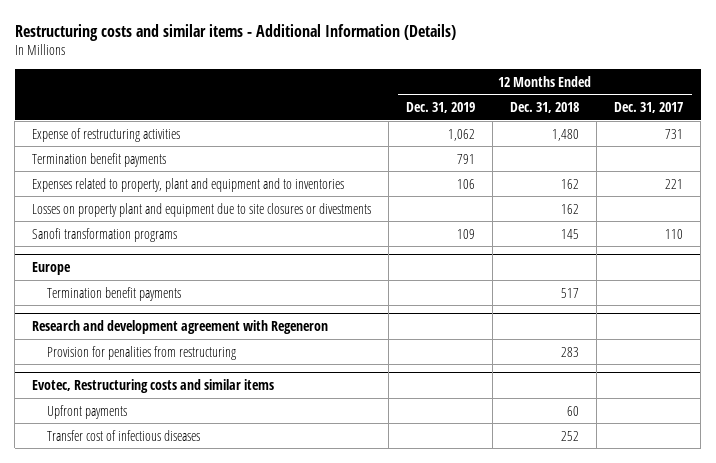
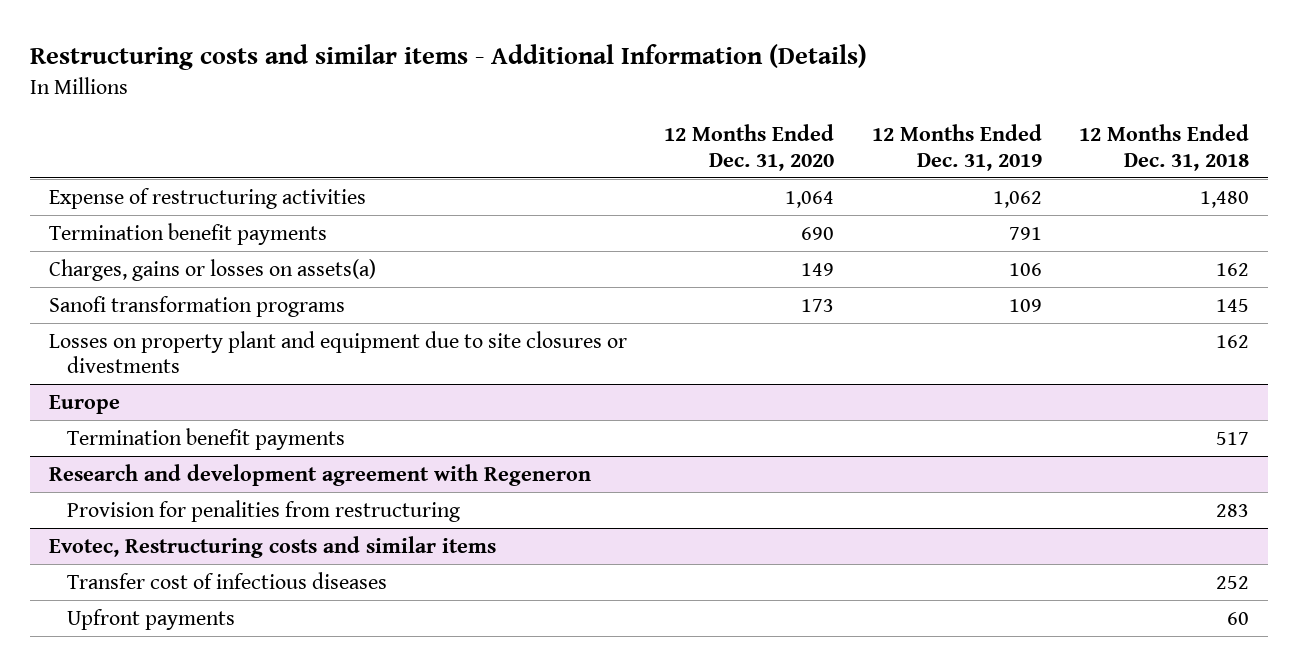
- | 12 Months Ended Dec. 31, 2019 | 12 Months Ended Dec. 31, 2018 | 12 Months Ended Dec. 31, 2017
+ | 12 Months Ended Dec. 31, 2020 | 12 Months Ended Dec. 31, 2019 | 12 Months Ended Dec. 31, 2018
- Expenses related to property, plant and equipment and to inventories | 106 | 162 | 221
+ Charges, gains or losses on assets(a) | 149 | 106 | 162
moved down: Losses on property plant and equipment due to site closures or divestments | | | 162
@ Evotec, Restructuring costs and similar items
moved down: Upfront payments | | | 60

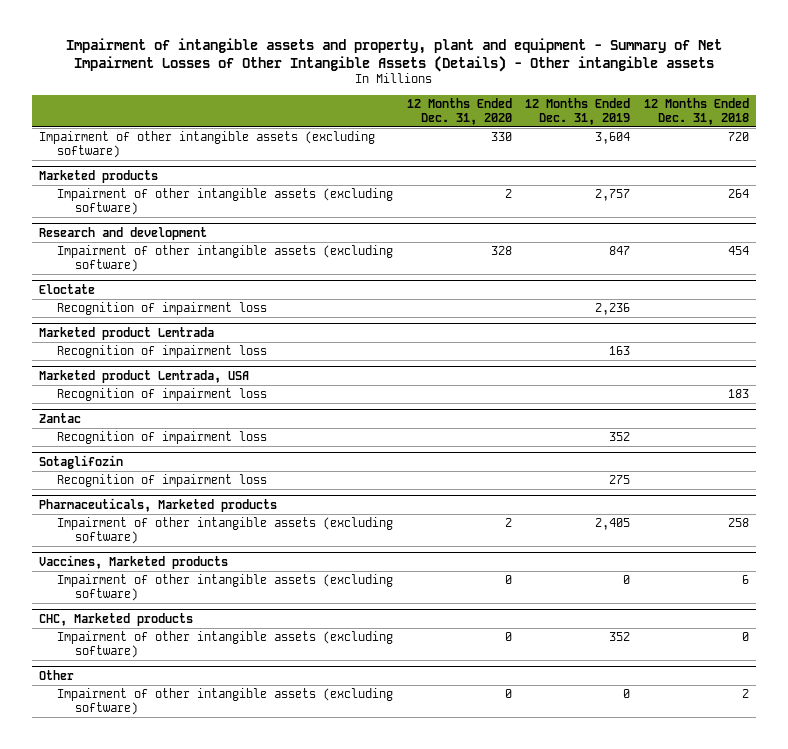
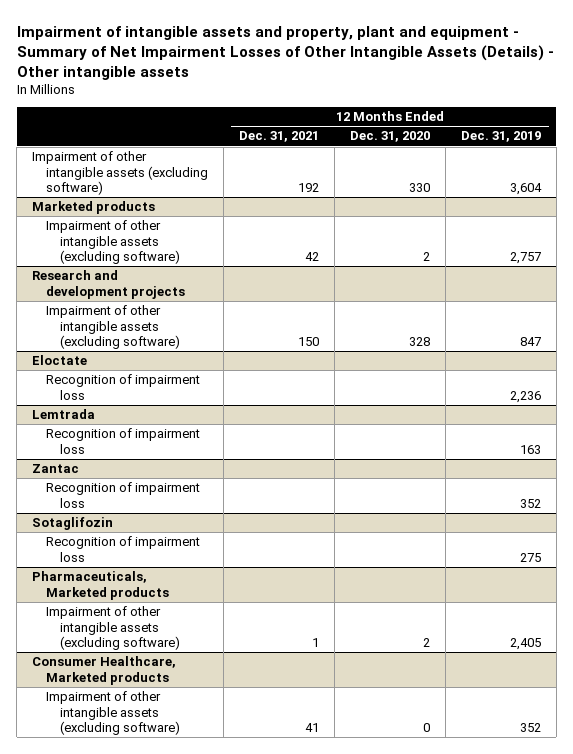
- | 12 Months Ended Dec. 31, 2020 | 12 Months Ended Dec. 31, 2019 | 12 Months Ended Dec. 31, 2018
+ | 12 Months Ended Dec. 31, 2021 | 12 Months Ended Dec. 31, 2020 | 12 Months Ended Dec. 31, 2019
- Research and development
+ Research and development projects
- Marketed product Lemtrada
+ Lemtrada
- Marketed product Lemtrada, USA
- Recognition of impairment loss | | | 183
- Vaccines, Marketed products
- Impairment of other intangible assets (excluding software) | 0 | 0 | 6
- CHC, Marketed products
+ Consumer Healthcare, Marketed products
- Other
- Impairment of other intangible assets (excluding software) | 0 | 0 | 2

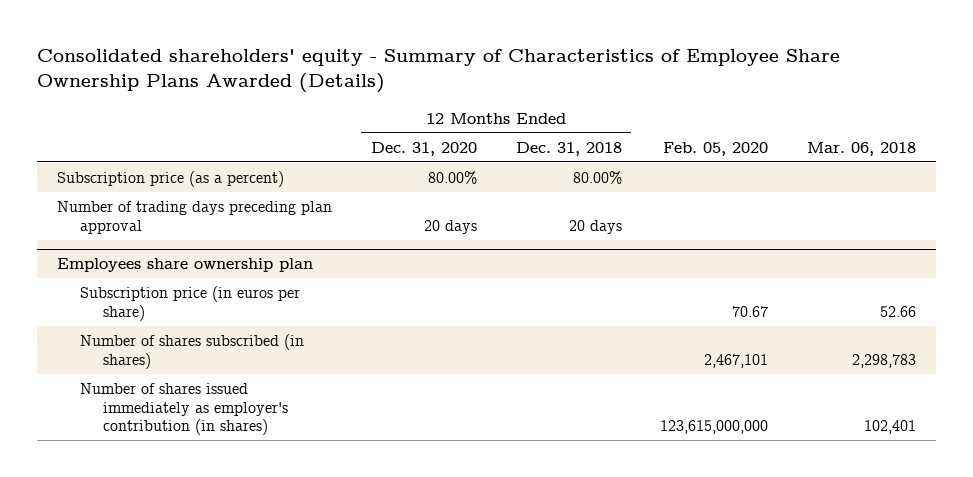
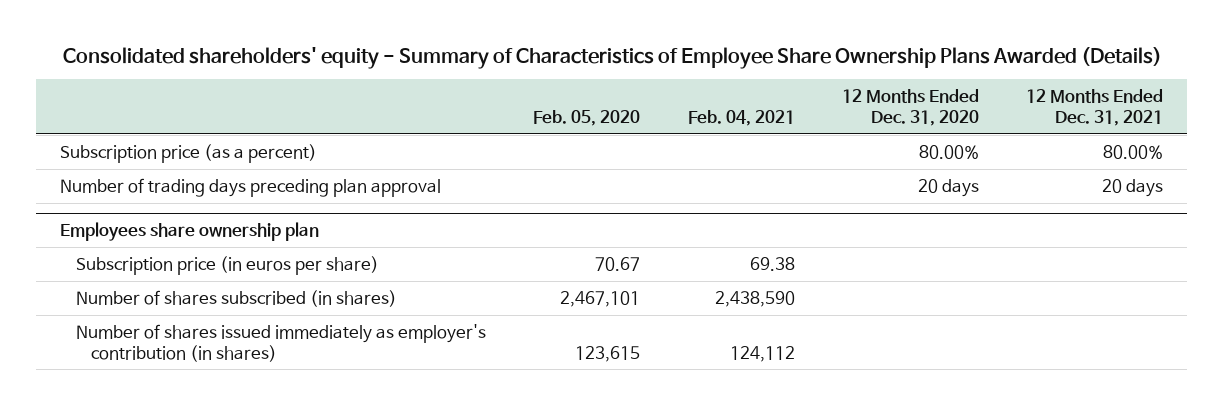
- | 12 Months Ended Dec. 31, 2020 | 12 Months Ended Dec. 31, 2018 | Feb. 05, 2020 | Mar. 06, 2018
+ | Feb. 05, 2020 | Feb. 04, 2021 | 12 Months Ended Dec. 31, 2020 | 12 Months Ended Dec. 31, 2021
@ Employees share ownership plan
- Number of shares issued immediately as employer's contribution (in shares) | | | 123,615,000,000 | 102,401
+ Number of shares issued immediately as employer's contribution (in shares) | 123,615 | 124,112 | |

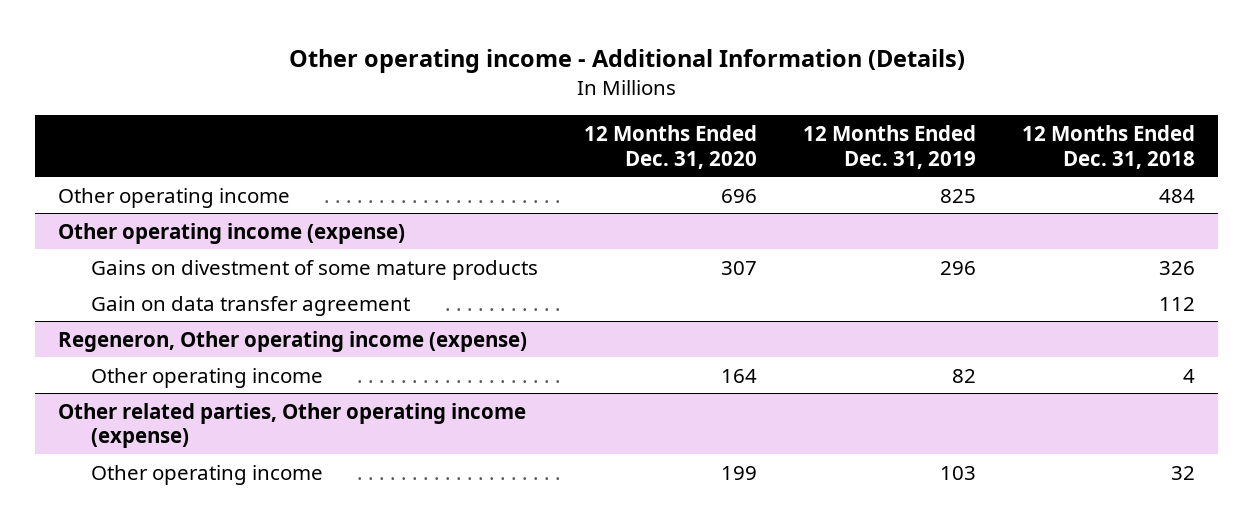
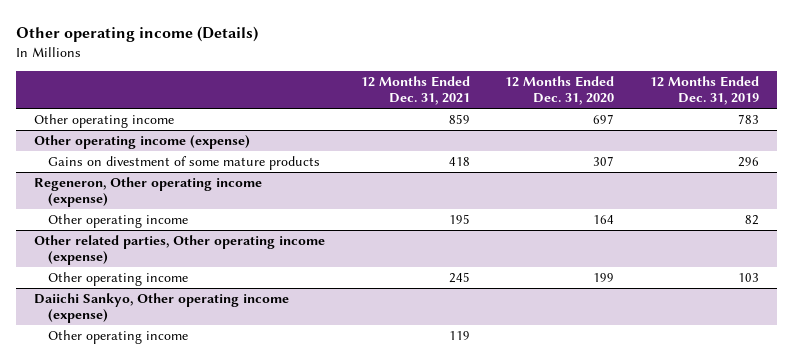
- Other operating income - Additional Information (Details)
+ Other operating income (Details)
- | 12 Months Ended Dec. 31, 2020 | 12 Months Ended Dec. 31, 2019 | 12 Months Ended Dec. 31, 2018
+ | 12 Months Ended Dec. 31, 2021 | 12 Months Ended Dec. 31, 2020 | 12 Months Ended Dec. 31, 2019
- Other operating income | 696 | 825 | 484
+ Other operating income | 859 | 697 | 783
@ Other operating income (expense)
- Gain on data transfer agreement | | | 112
+ Daiichi Sankyo, Other operating income (expense)
+ Other operating income | 119 | |

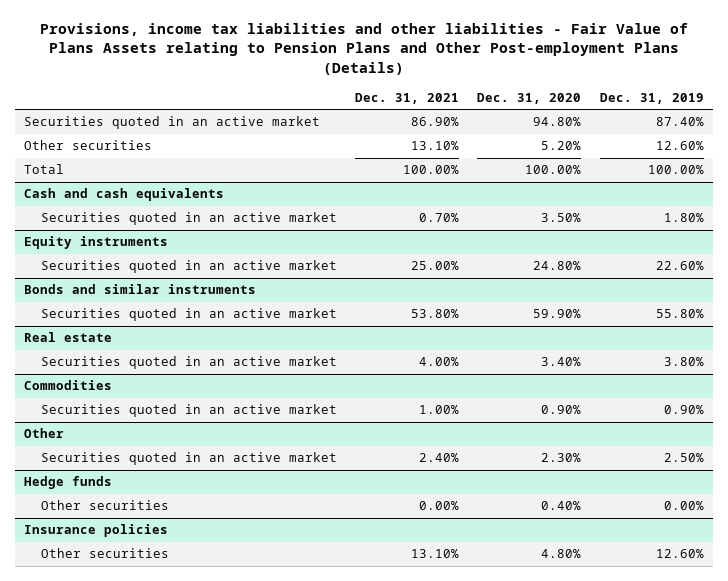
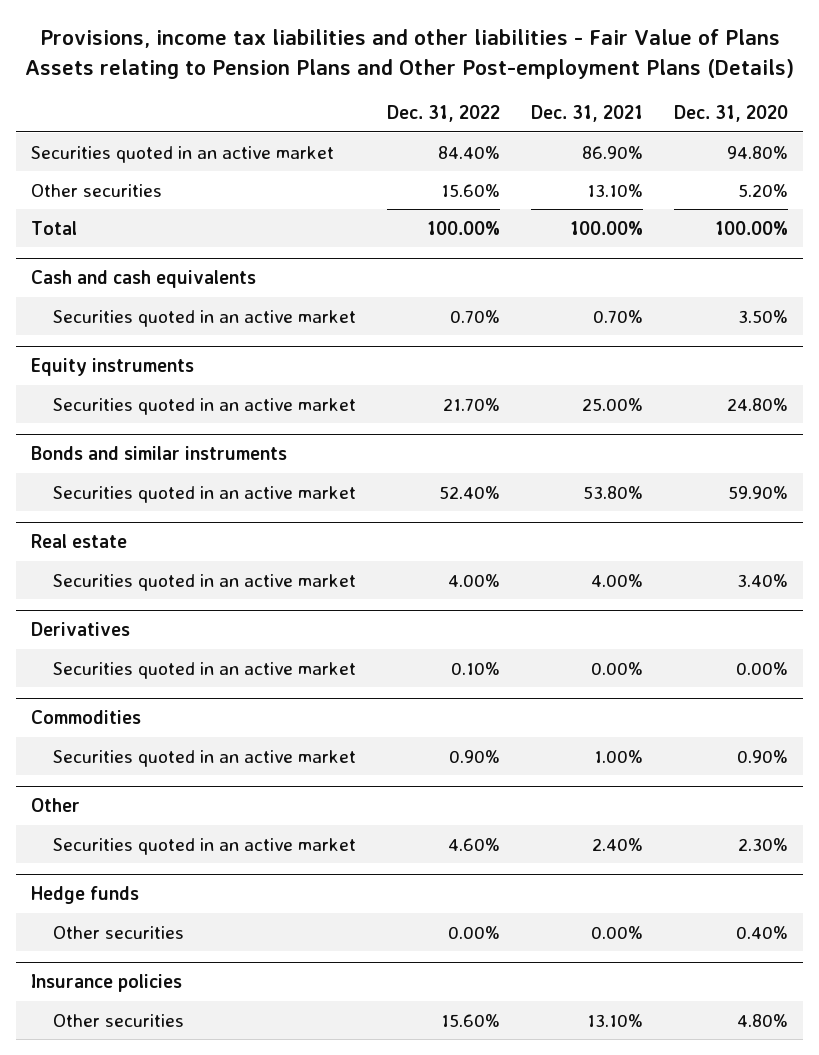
- | Dec. 31, 2021 | Dec. 31, 2020 | Dec. 31, 2019
+ | Dec. 31, 2022 | Dec. 31, 2021 | Dec. 31, 2020
+ Derivatives
+ Securities quoted in an active market | 0.10% | 0.00% | 0.00%

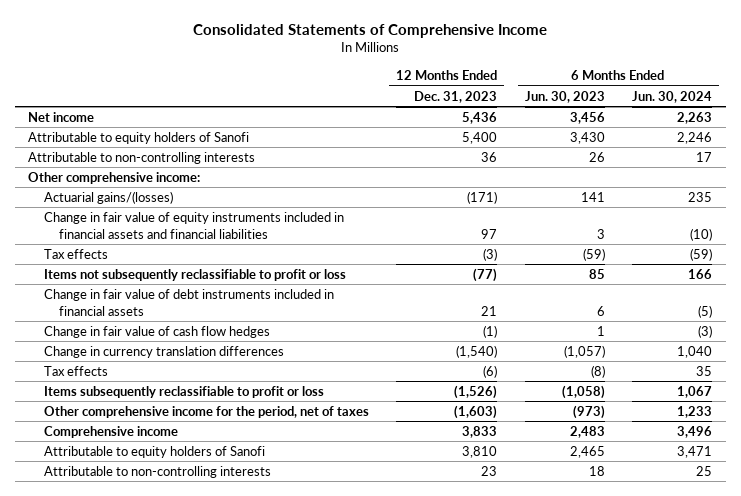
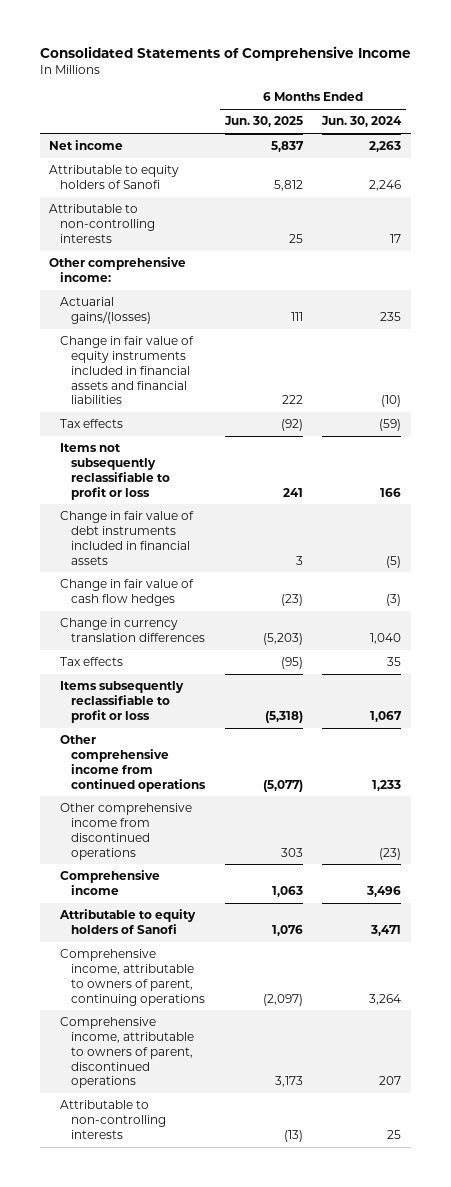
- | 12 Months Ended Dec. 31, 2023 | 6 Months Ended Jun. 30, 2023 | 6 Months Ended Jun. 30, 2024
+ | 6 Months Ended Jun. 30, 2025 | 6 Months Ended Jun. 30, 2024
- Other comprehensive income for the period, net of taxes | (1,603) | (973) | 1,233
+ Other comprehensive income from continued operations | (5,077) | 1,233
+ Other comprehensive income from discontinued operations | 303 | (23)
+ Comprehensive income, attributable to owners of parent, continuing operations | (2,097) | 3,264
+ Comprehensive income, attributable to owners of parent, discontinued operations | 3,173 | 207

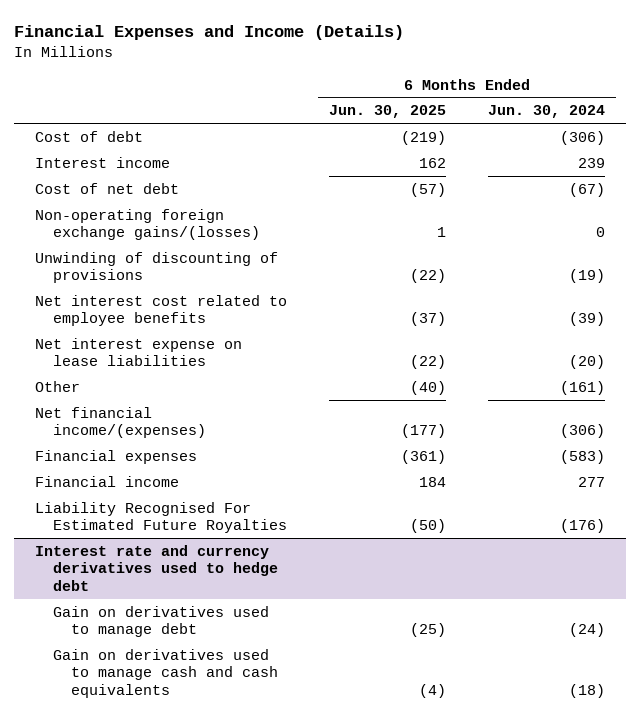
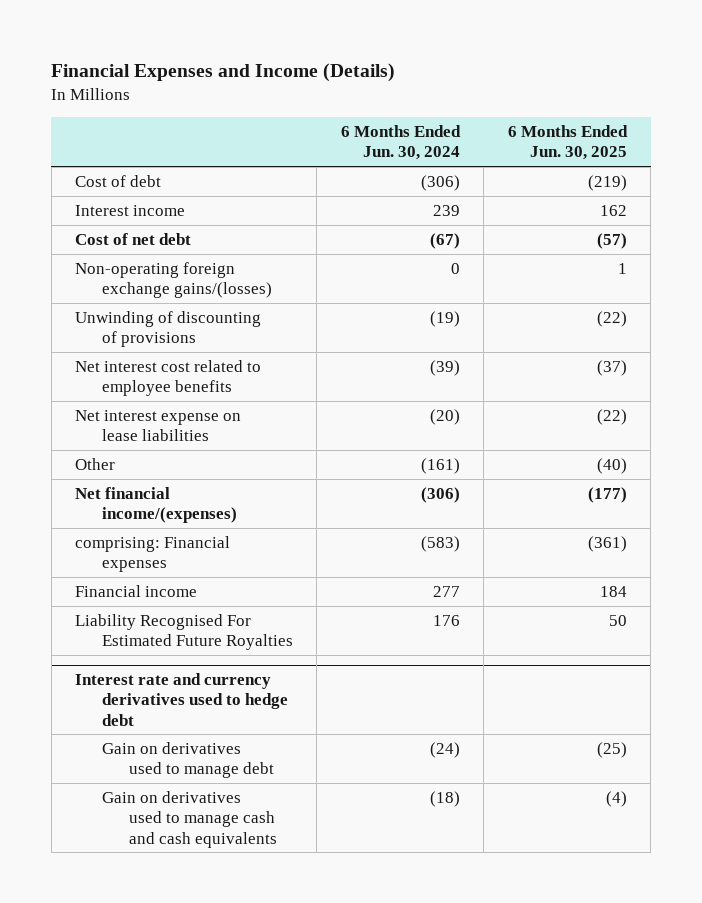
- | 6 Months Ended Jun. 30, 2025 | 6 Months Ended Jun. 30, 2024
+ | 6 Months Ended Jun. 30, 2024 | 6 Months Ended Jun. 30, 2025
- Financial expenses | (361) | (583)
+ comprising: Financial expenses | (583) | (361)
- Liability Recognised For Estimated Future Royalties | (50) | (176)
+ Liability Recognised For Estimated Future Royalties | 176 | 50

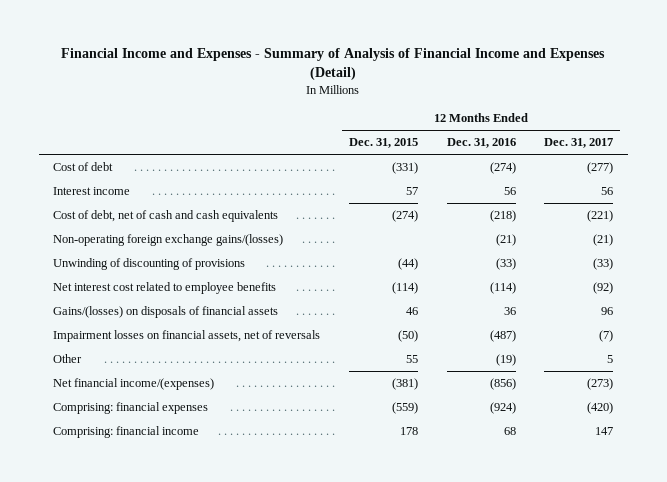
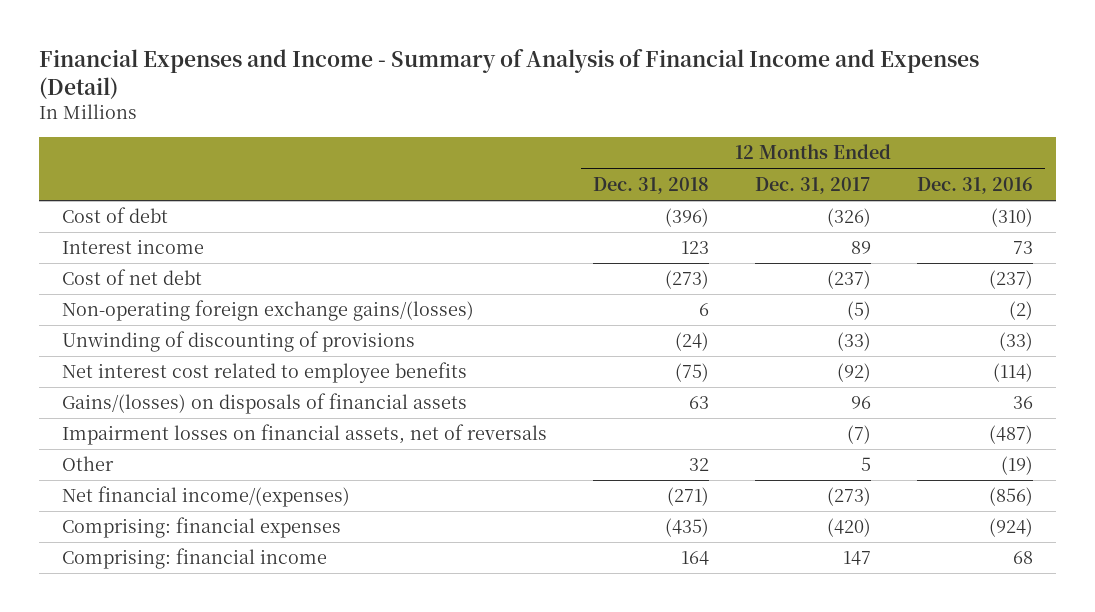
- Financial Income and Expenses - Summary of Analysis of Financial Income and Expenses (Detail)
+ Financial Expenses and Income - Summary of Analysis of Financial Income and Expenses (Detail)
- | 12 Months Ended Dec. 31, 2015 | 12 Months Ended Dec. 31, 2016 | 12 Months Ended Dec. 31, 2017
+ | 12 Months Ended Dec. 31, 2018 | 12 Months Ended Dec. 31, 2017 | 12 Months Ended Dec. 31, 2016
- Cost of debt | (331) | (274) | (277)
- Interest income | 57 | 56 | 56
- Cost of debt, net of cash and cash equivalents | (274) | (218) | (221)
- Non-operating foreign exchange gains/(losses) | | (21) | (21)
+ Cost of debt | (396) | (326) | (310)
+ Interest income | 123 | 89 | 73
+ Cost of net debt | (273) | (237) | (237)
+ Non-operating foreign exchange gains/(losses) | 6 | (5) | (2)

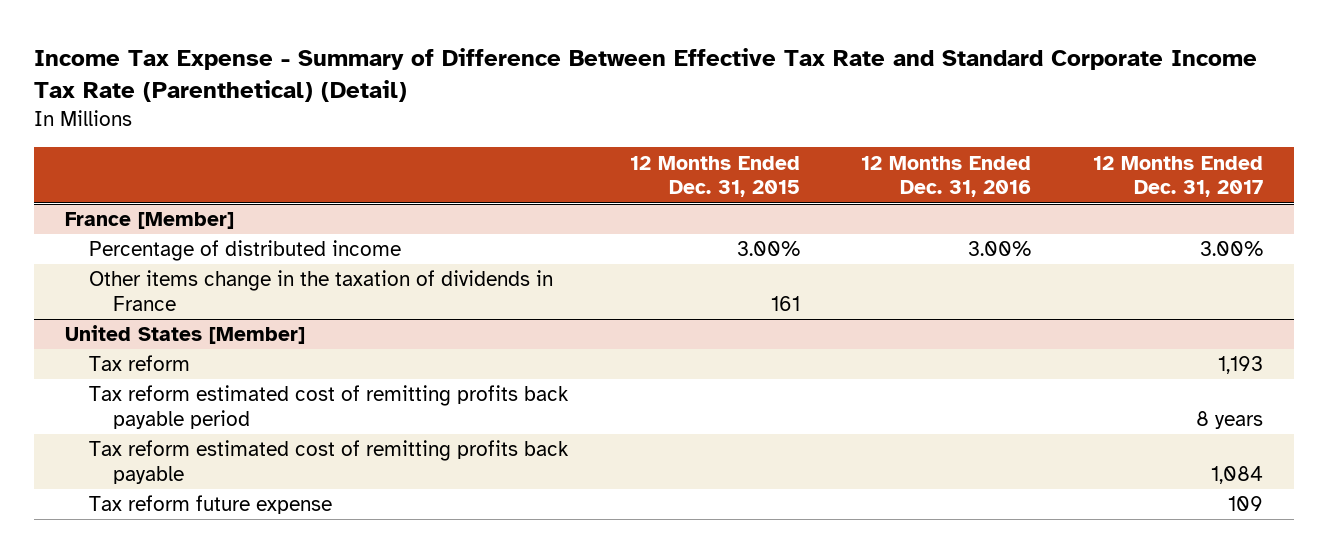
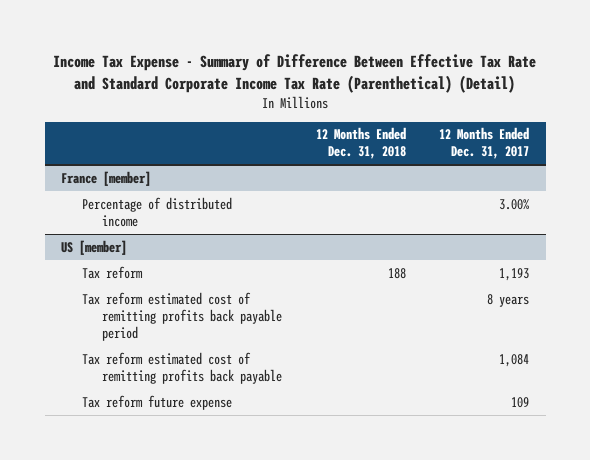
- | 12 Months Ended Dec. 31, 2015 | 12 Months Ended Dec. 31, 2016 | 12 Months Ended Dec. 31, 2017
+ | 12 Months Ended Dec. 31, 2018 | 12 Months Ended Dec. 31, 2017
- France [Member]
+ France [member]
- Other items change in the taxation of dividends in France | 161 | |
- United States [Member]
+ US [member]

